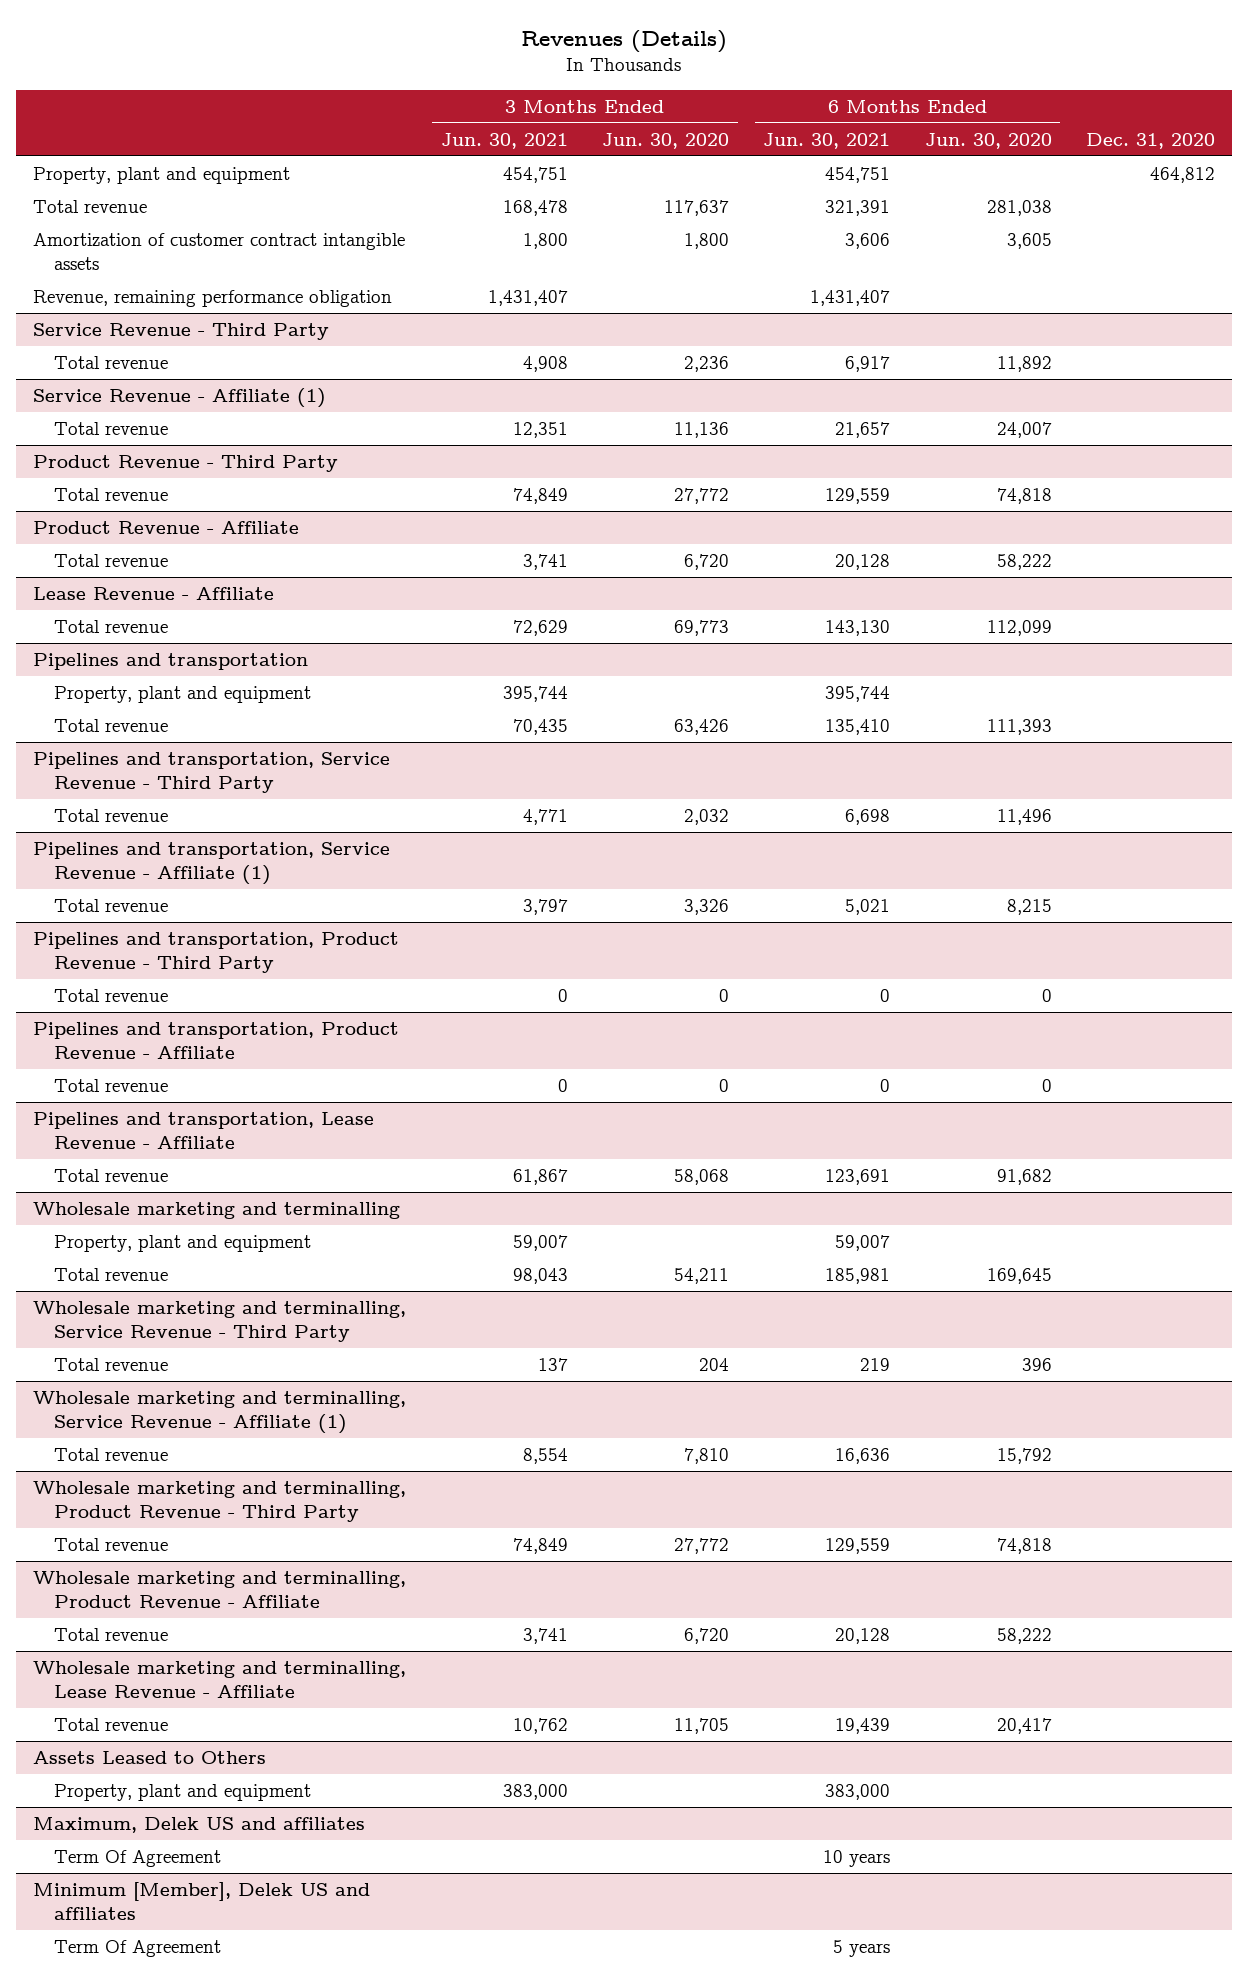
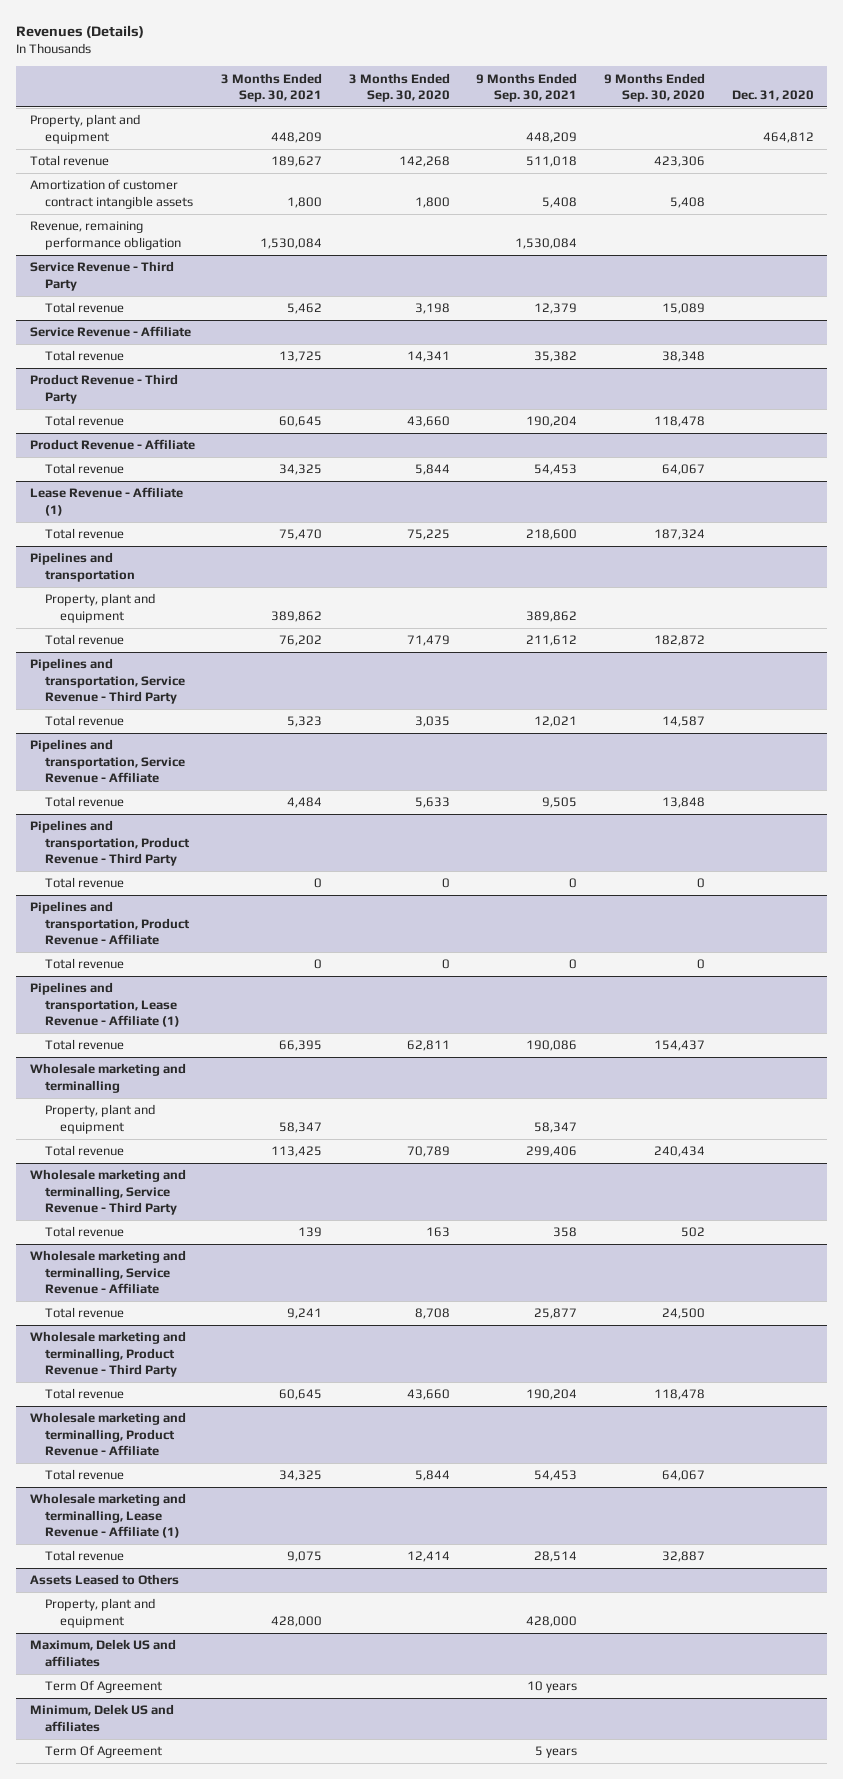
- | 3 Months Ended Jun. 30, 2021 | 3 Months Ended Jun. 30, 2020 | 6 Months Ended Jun. 30, 2021 | 6 Months Ended Jun. 30, 2020 | Dec. 31, 2020
+ | 3 Months Ended Sep. 30, 2021 | 3 Months Ended Sep. 30, 2020 | 9 Months Ended Sep. 30, 2021 | 9 Months Ended Sep. 30, 2020 | Dec. 31, 2020
- Service Revenue - Affiliate (1)
+ Service Revenue - Affiliate
- Lease Revenue - Affiliate
+ Lease Revenue - Affiliate (1)
- Pipelines and transportation, Service Revenue - Affiliate (1)
+ Pipelines and transportation, Service Revenue - Affiliate
- Pipelines and transportation, Lease Revenue - Affiliate
+ Pipelines and transportation, Lease Revenue - Affiliate (1)
- Wholesale marketing and terminalling, Service Revenue - Affiliate (1)
+ Wholesale marketing and terminalling, Service Revenue - Affiliate
- Wholesale marketing and terminalling, Lease Revenue - Affiliate
+ Wholesale marketing and terminalling, Lease Revenue - Affiliate (1)
- Minimum [Member], Delek US and affiliates
+ Minimum, Delek US and affiliates

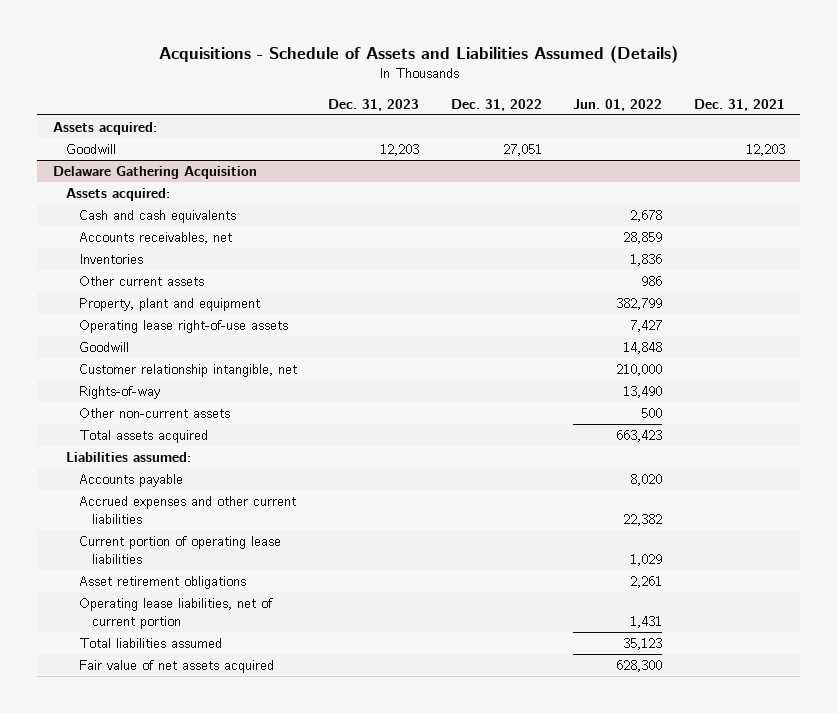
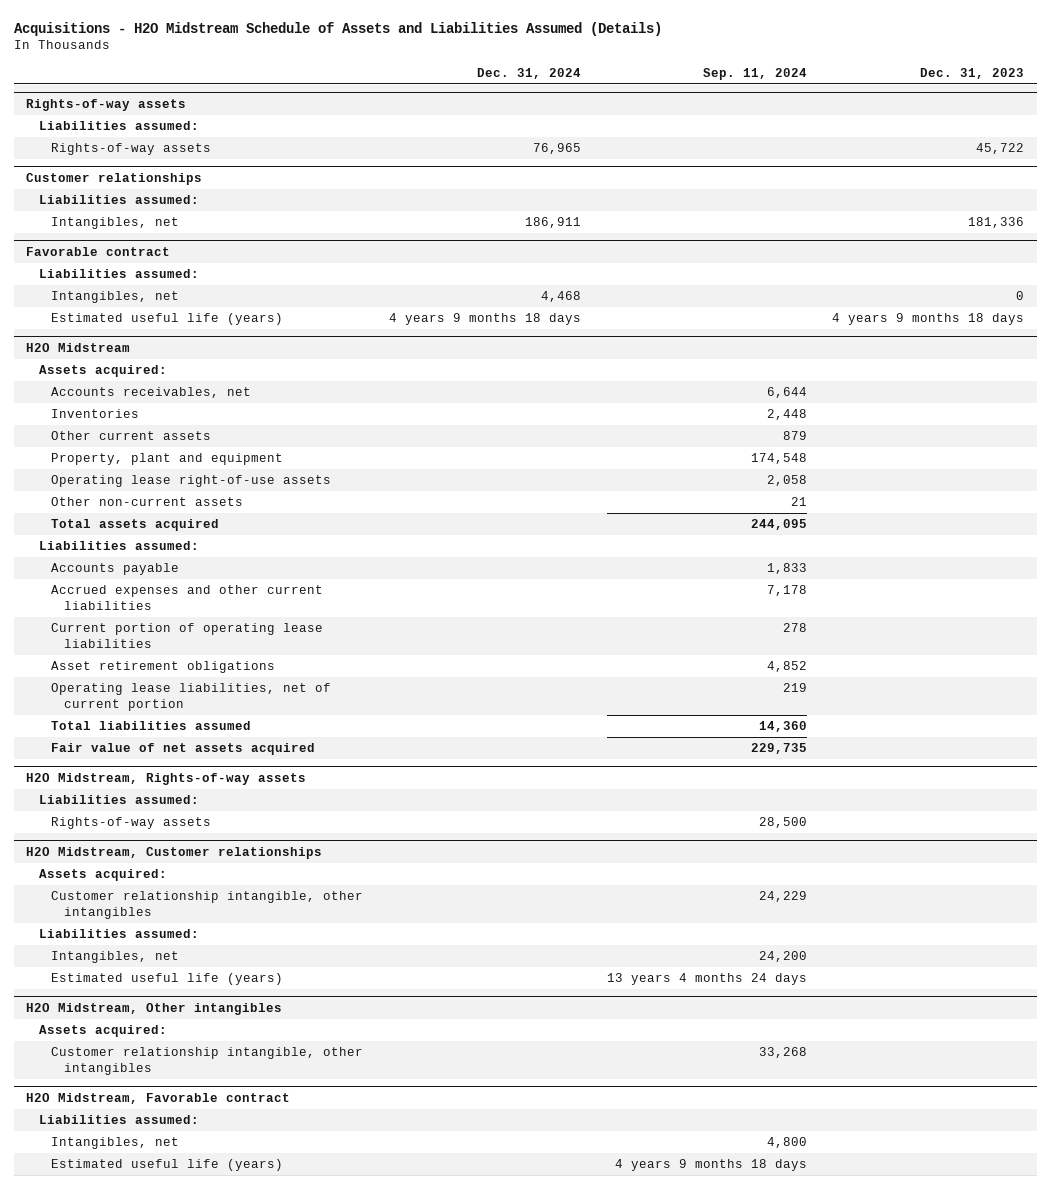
- Acquisitions - Schedule of Assets and Liabilities Assumed (Details)
+ Acquisitions - H2O Midstream Schedule of Assets and Liabilities Assumed (Details)
- | Dec. 31, 2023 | Dec. 31, 2022 | Jun. 01, 2022 | Dec. 31, 2021
+ | Dec. 31, 2024 | Sep. 11, 2024 | Dec. 31, 2023
- Assets acquired:
- Goodwill | 12,203 | 27,051 | | 12,203
- Delaware Gathering Acquisition
- Assets acquired:
- Cash and cash equivalents | | | 2,678 |
- Accounts receivables, net | | | 28,859 |
- Inventories | | | 1,836 |
- Other current assets | | | 986 |
- Property, plant and equipment | | | 382,799 |
- Operating lease right-of-use assets | | | 7,427 |
- Goodwill | | | 14,848 |
- Customer relationship intangible, net | | | 210,000 |
- Rights-of-way | | | 13,490 |
- Other non-current assets | | | 500 |
- Total assets acquired | | | 663,423 |
- Liabilities assumed:
- Accounts payable | | | 8,020 |
- Accrued expenses and other current liabilities | | | 22,382 |
- Current portion of operating lease liabilities | | | 1,029 |
- Asset retirement obligations | | | 2,261 |
- Operating lease liabilities, net of current portion | | | 1,431 |
- Total liabilities assumed | | | 35,123 |
- Fair value of net assets acquired | | | 628,300 |
+ Rights-of-way assets
+ Liabilities assumed:
+ Rights-of-way assets | 76,965 | | 45,722
+ Customer relationships
+ Liabilities assumed:
+ Intangibles, net | 186,911 | | 181,336
+ Favorable contract
+ Liabilities assumed:
+ Intangibles, net | 4,468 | | 0
+ Estimated useful life (years) | 4 years 9 months 18 days | | 4 years 9 months 18 days
+ H2O Midstream
+ Assets acquired:
+ Accounts receivables, net | | 6,644 |
+ Inventories | | 2,448 |
+ Other current assets | | 879 |
+ Property, plant and equipment | | 174,548 |
+ Operating lease right-of-use assets | | 2,058 |
+ Other non-current assets | | 21 |
+ Total assets acquired | | 244,095 |
+ Liabilities assumed:
+ Accounts payable | | 1,833 |
+ Accrued expenses and other current liabilities | | 7,178 |
+ Current portion of operating lease liabilities | | 278 |
+ Asset retirement obligations | | 4,852 |
+ Operating lease liabilities, net of current portion | | 219 |
+ Total liabilities assumed | | 14,360 |
+ Fair value of net assets acquired | | 229,735 |
+ H2O Midstream, Rights-of-way assets
+ Liabilities assumed:
+ Rights-of-way assets | | 28,500 |
+ H2O Midstream, Customer relationships
+ Assets acquired:
+ Customer relationship intangible, other intangibles | | 24,229 |
+ Liabilities assumed:
+ Intangibles, net | | 24,200 |
+ Estimated useful life (years) | | 13 years 4 months 24 days |
+ H2O Midstream, Other intangibles
+ Assets acquired:
+ Customer relationship intangible, other intangibles | | 33,268 |
+ H2O Midstream, Favorable contract
+ Liabilities assumed:
+ Intangibles, net | | 4,800 |
+ Estimated useful life (years) | | 4 years 9 months 18 days |

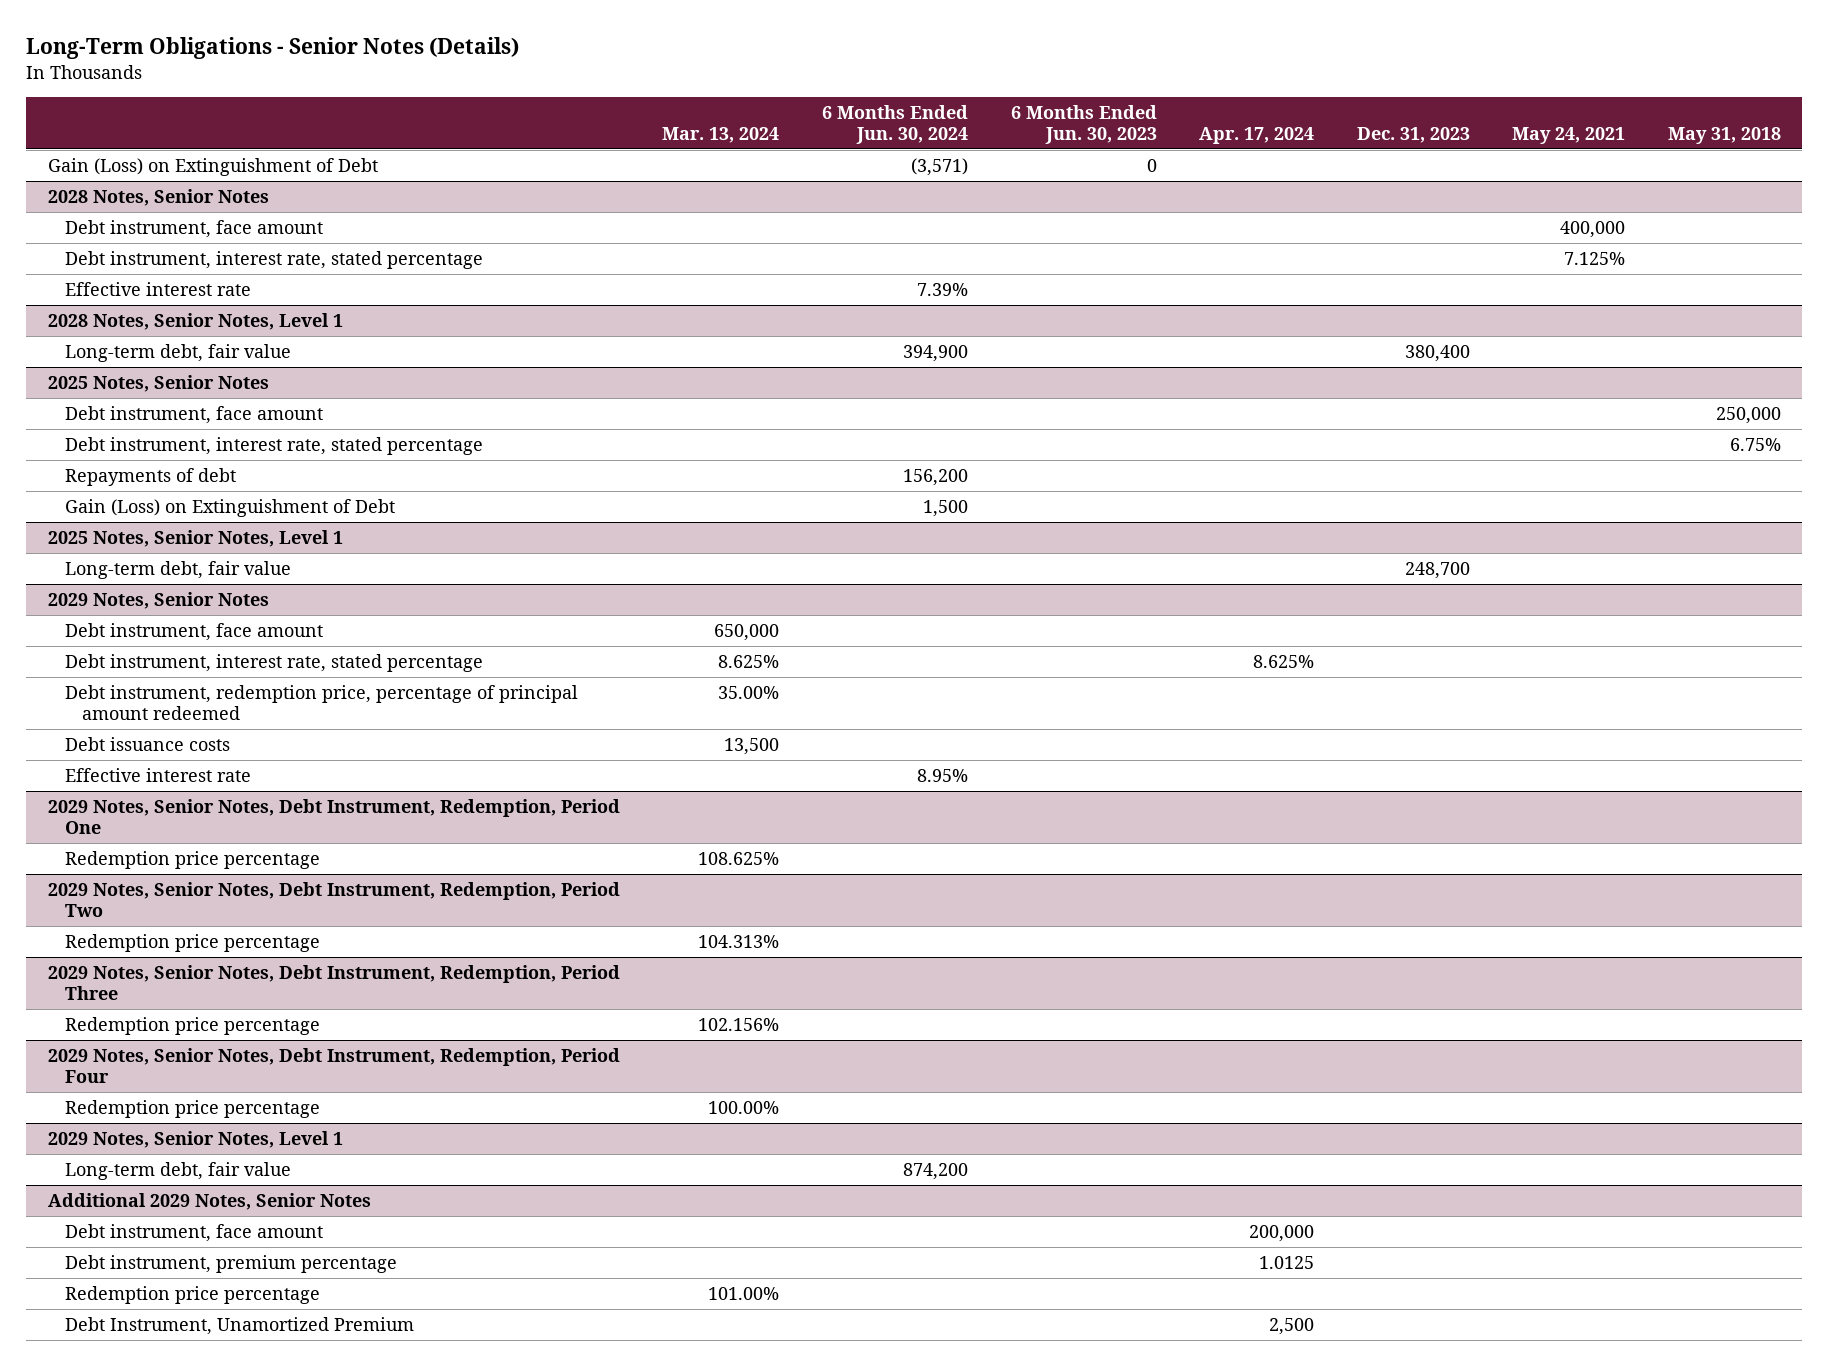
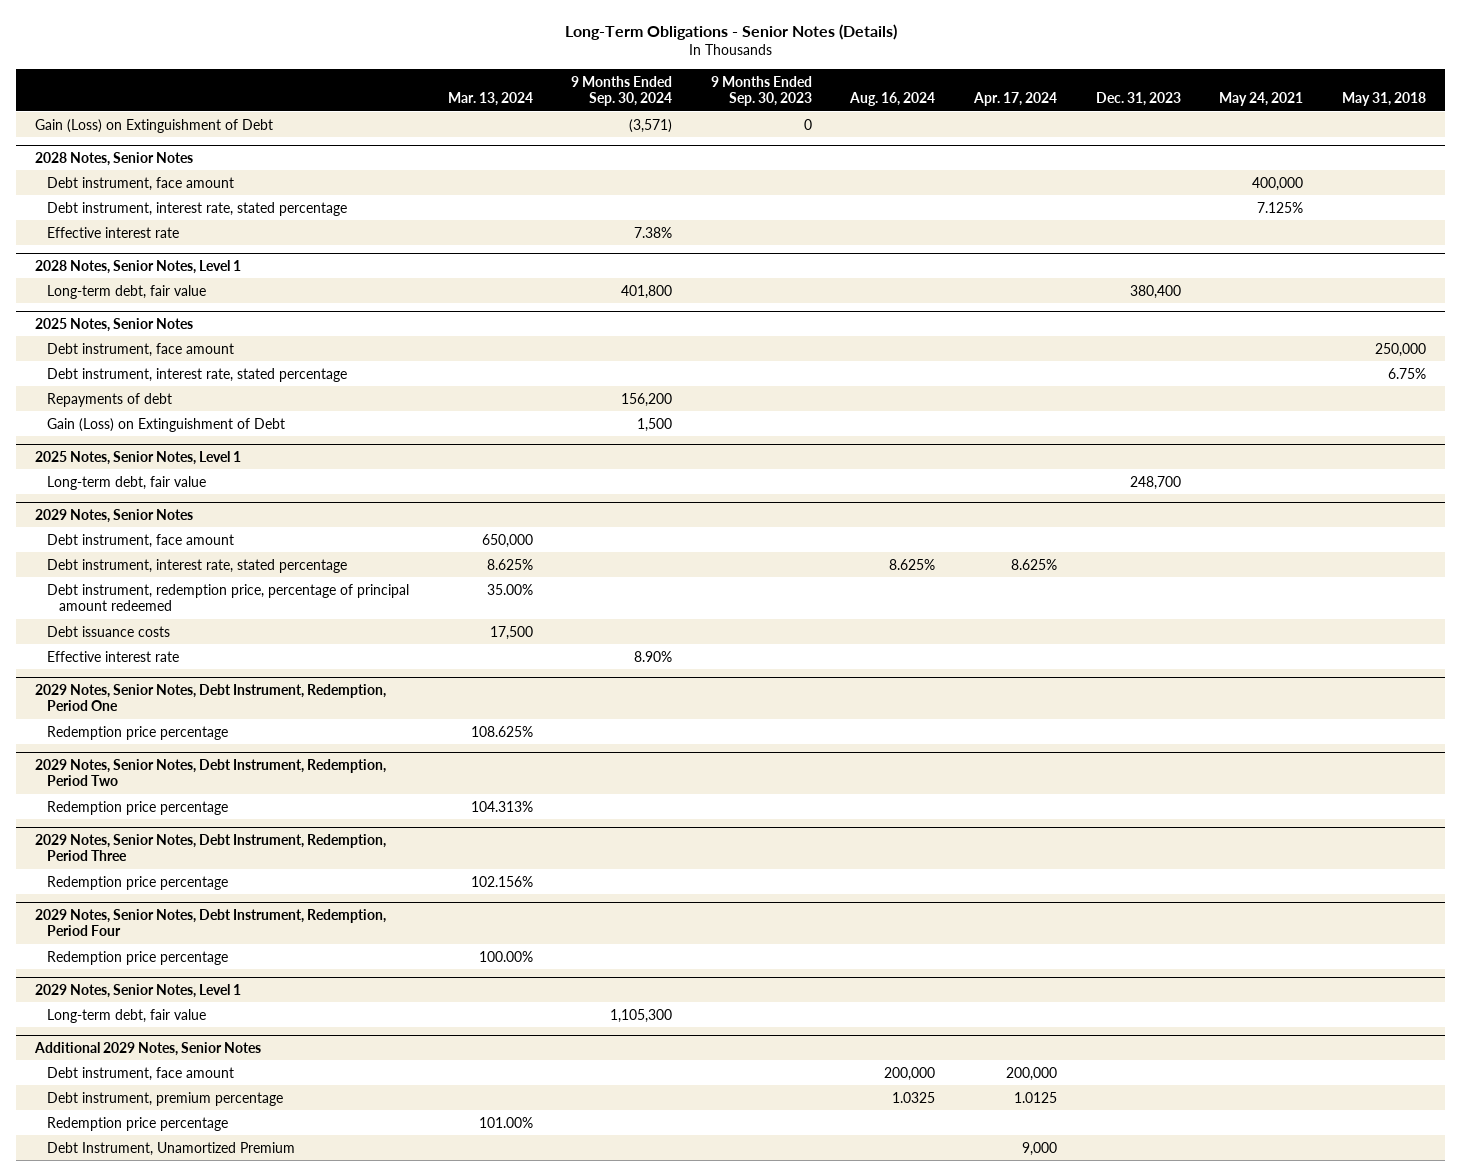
- | Mar. 13, 2024 | 6 Months Ended Jun. 30, 2024 | 6 Months Ended Jun. 30, 2023 | Apr. 17, 2024 | Dec. 31, 2023 | May 24, 2021 | May 31, 2018
+ | Mar. 13, 2024 | 9 Months Ended Sep. 30, 2024 | 9 Months Ended Sep. 30, 2023 | Aug. 16, 2024 | Apr. 17, 2024 | Dec. 31, 2023 | May 24, 2021 | May 31, 2018
@ 2029 Notes, Senior Notes
- Debt issuance costs | 13,500 | | | | | |
+ Debt issuance costs | 17,500 | | | | | | |
@ Additional 2029 Notes, Senior Notes
- Debt Instrument, Unamortized Premium | | | | 2,500 | | |
+ Debt Instrument, Unamortized Premium | | | | | 9,000 | | |

